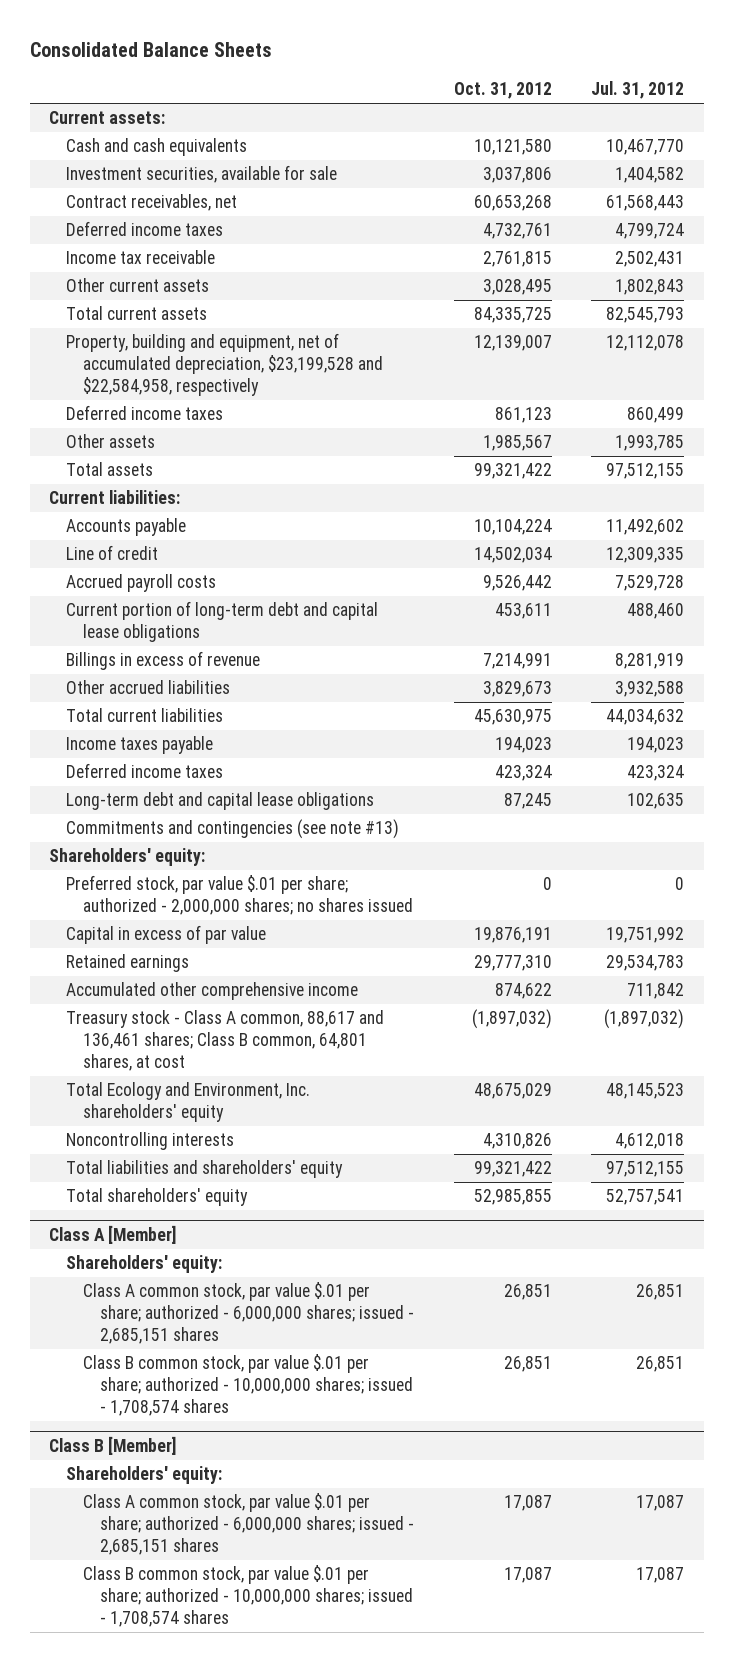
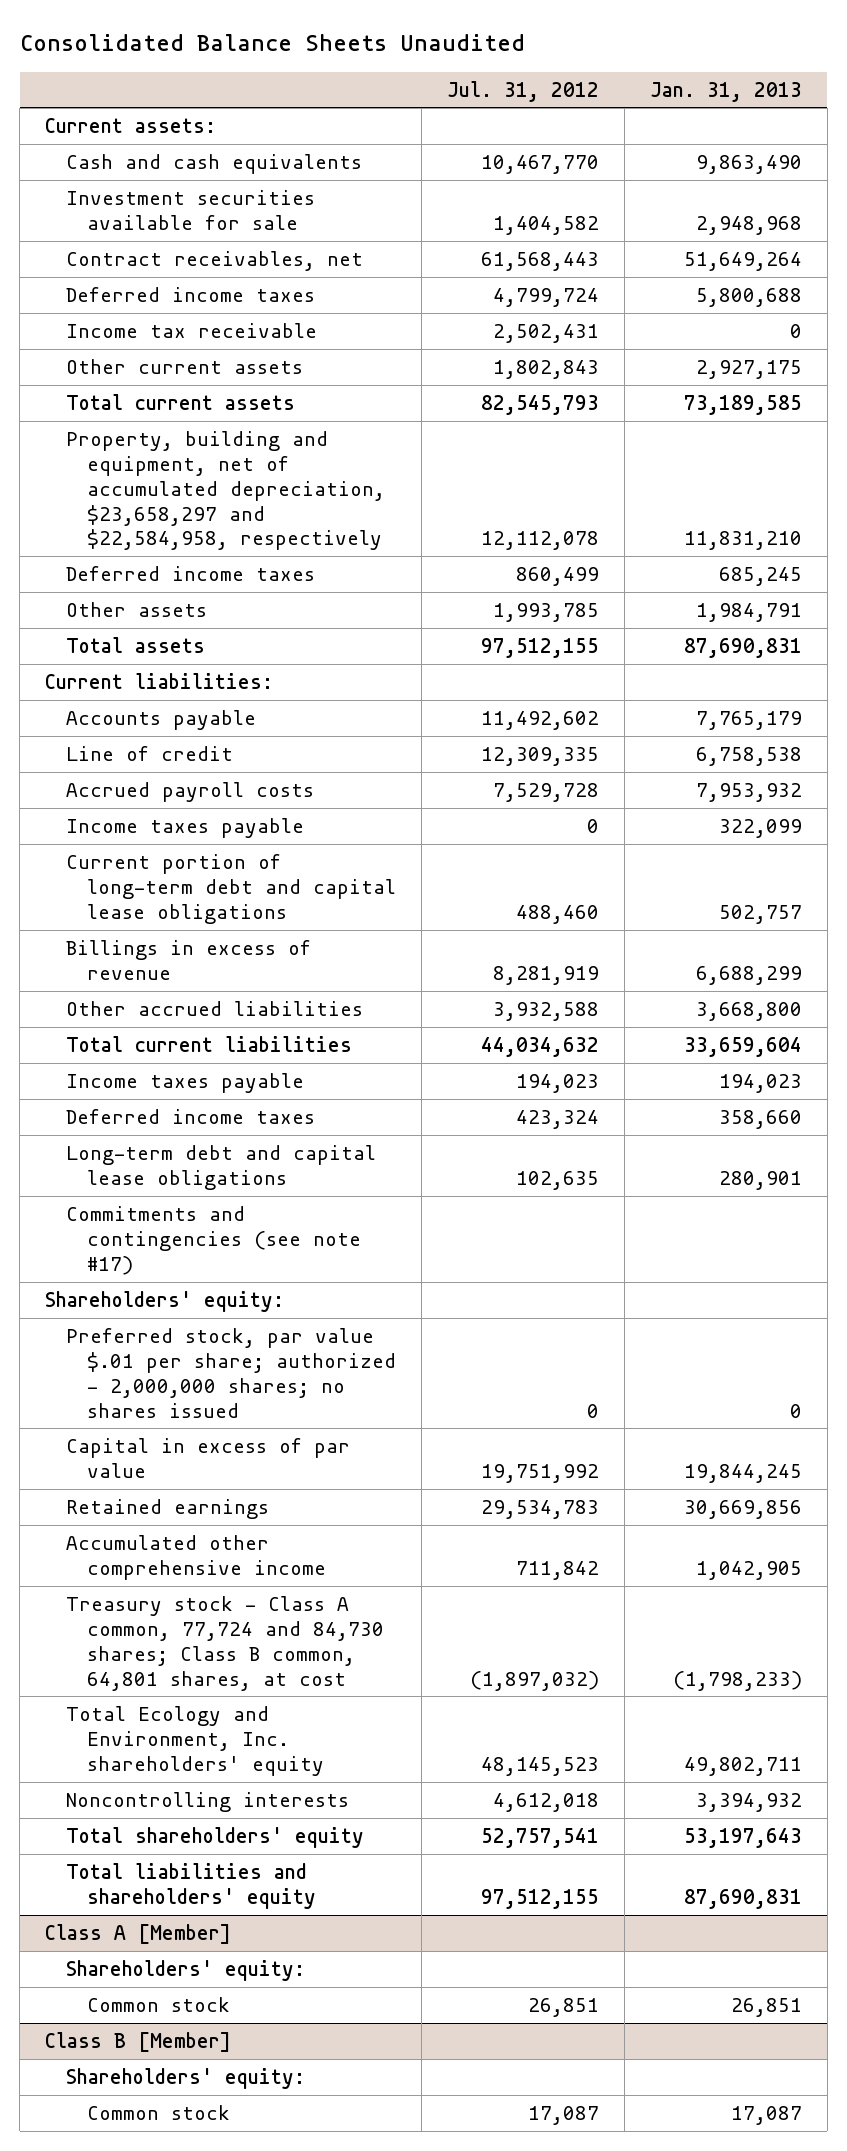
- Consolidated Balance Sheets
+ Consolidated Balance Sheets Unaudited
- | Oct. 31, 2012 | Jul. 31, 2012
+ | Jul. 31, 2012 | Jan. 31, 2013
- Investment securities, available for sale | 3,037,806 | 1,404,582
+ Investment securities available for sale | 1,404,582 | 2,948,968
- Property, building and equipment, net of accumulated depreciation, $23,199,528 and $22,584,958, respectively | 12,139,007 | 12,112,078
+ Property, building and equipment, net of accumulated depreciation, $23,658,297 and $22,584,958, respectively | 12,112,078 | 11,831,210
+ Income taxes payable | 0 | 322,099
- Commitments and contingencies (see note #13)
+ Commitments and contingencies (see note #17)
- Treasury stock - Class A common, 88,617 and 136,461 shares; Class B common, 64,801 shares, at cost | (1,897,032) | (1,897,032)
+ Treasury stock - Class A common, 77,724 and 84,730 shares; Class B common, 64,801 shares, at cost | (1,897,032) | (1,798,233)
moved down: Total liabilities and shareholders' equity | 97,512,155 | 87,690,831
@ Class A [Member]
- Class A common stock, par value $.01 per share; authorized - 6,000,000 shares; issued - 2,685,151 shares | 26,851 | 26,851
- Class B common stock, par value $.01 per share; authorized - 10,000,000 shares; issued - 1,708,574 shares | 26,851 | 26,851
+ Common stock | 26,851 | 26,851
@ Class B [Member]
- Class A common stock, par value $.01 per share; authorized - 6,000,000 shares; issued - 2,685,151 shares | 17,087 | 17,087
- Class B common stock, par value $.01 per share; authorized - 10,000,000 shares; issued - 1,708,574 shares | 17,087 | 17,087
+ Common stock | 17,087 | 17,087

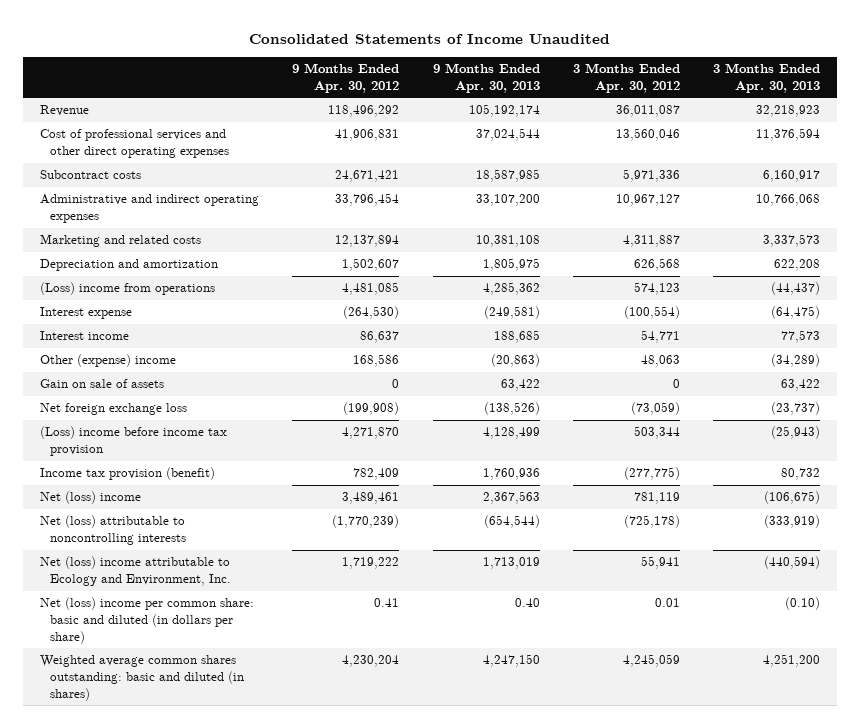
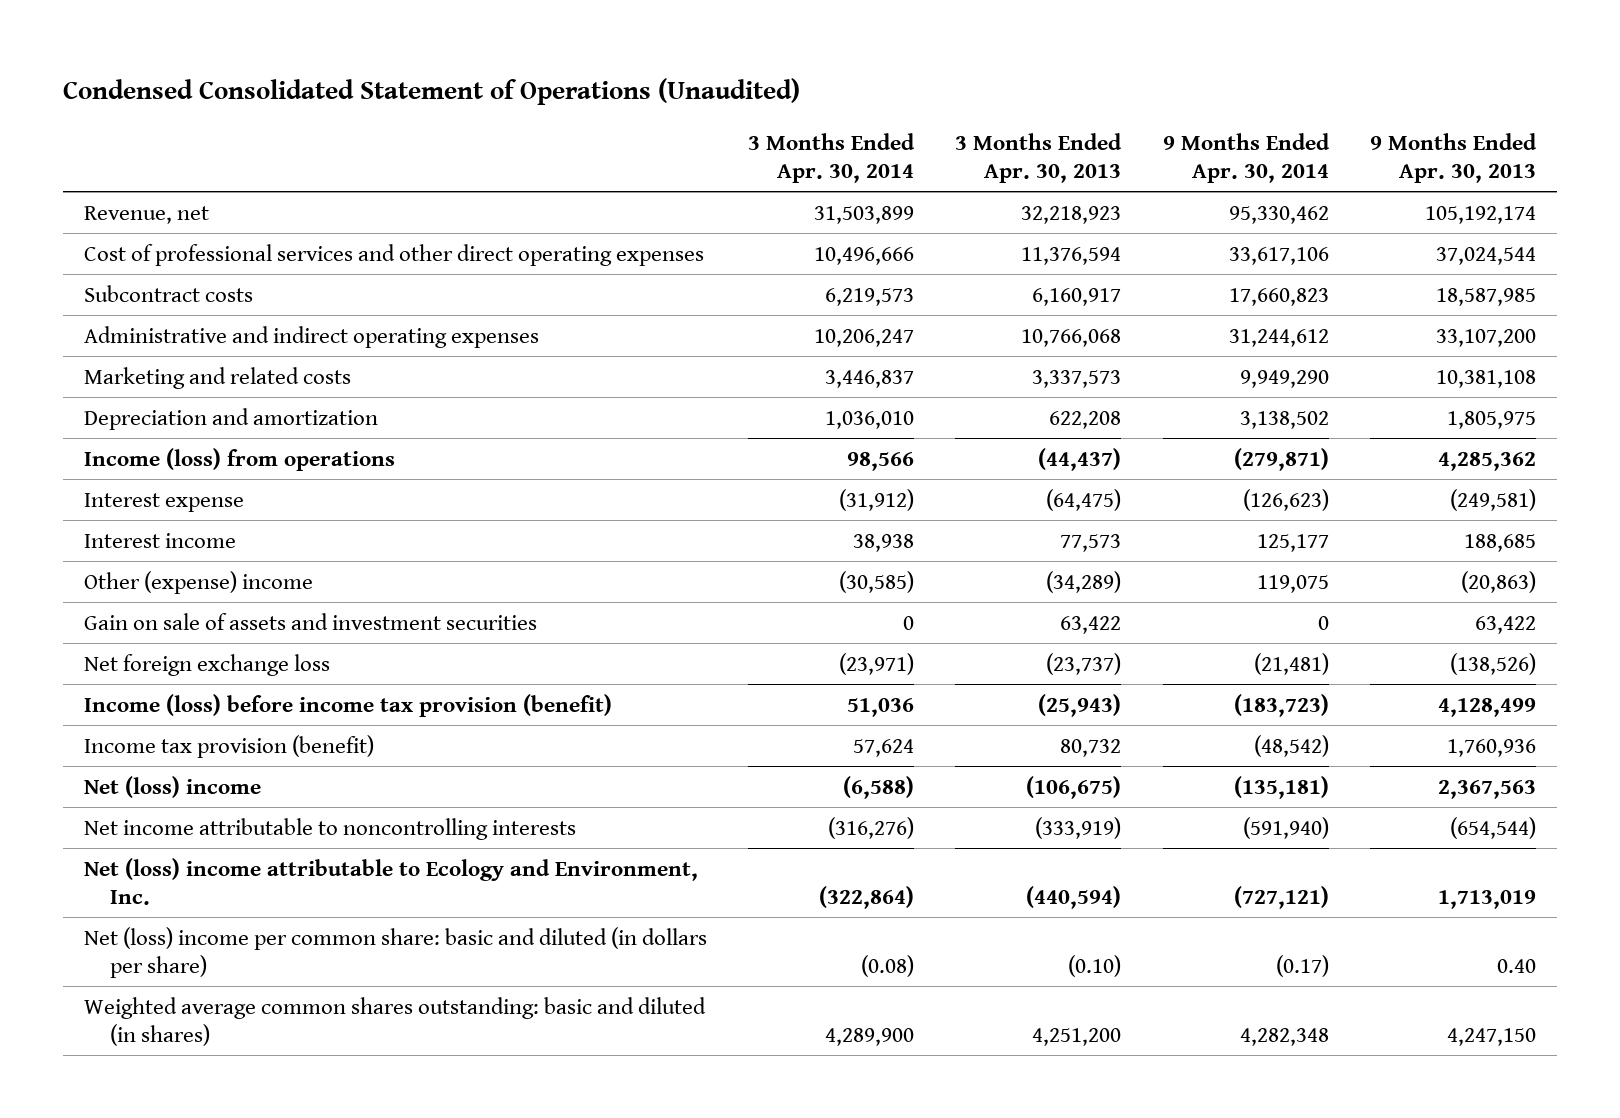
- Consolidated Statements of Income Unaudited
+ Condensed Consolidated Statement of Operations (Unaudited)
- | 9 Months Ended Apr. 30, 2012 | 9 Months Ended Apr. 30, 2013 | 3 Months Ended Apr. 30, 2012 | 3 Months Ended Apr. 30, 2013
+ | 3 Months Ended Apr. 30, 2014 | 3 Months Ended Apr. 30, 2013 | 9 Months Ended Apr. 30, 2014 | 9 Months Ended Apr. 30, 2013
- Revenue | 118,496,292 | 105,192,174 | 36,011,087 | 32,218,923
+ Revenue, net | 31,503,899 | 32,218,923 | 95,330,462 | 105,192,174
- (Loss) income from operations | 4,481,085 | 4,285,362 | 574,123 | (44,437)
+ Income (loss) from operations | 98,566 | (44,437) | (279,871) | 4,285,362
- Gain on sale of assets | 0 | 63,422 | 0 | 63,422
+ Gain on sale of assets and investment securities | 0 | 63,422 | 0 | 63,422
- (Loss) income before income tax provision | 4,271,870 | 4,128,499 | 503,344 | (25,943)
+ Income (loss) before income tax provision (benefit) | 51,036 | (25,943) | (183,723) | 4,128,499
- Net (loss) attributable to noncontrolling interests | (1,770,239) | (654,544) | (725,178) | (333,919)
+ Net income attributable to noncontrolling interests | (316,276) | (333,919) | (591,940) | (654,544)

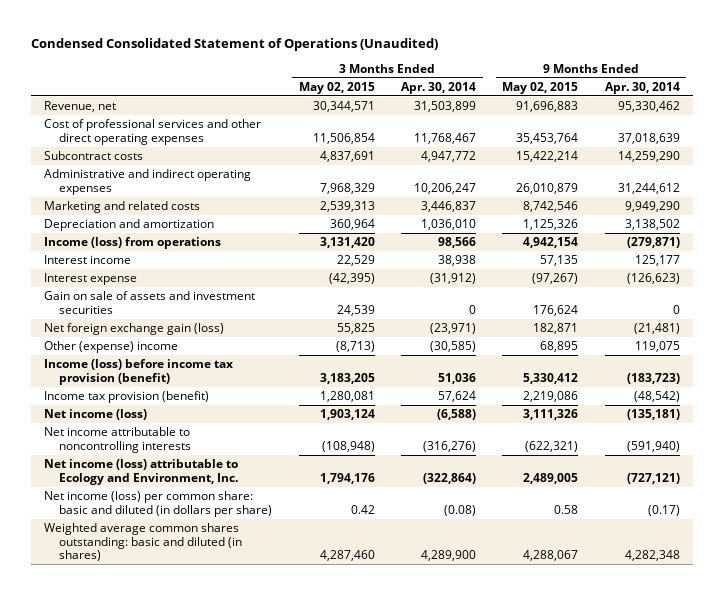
- | 3 Months Ended Apr. 30, 2014 | 3 Months Ended Apr. 30, 2013 | 9 Months Ended Apr. 30, 2014 | 9 Months Ended Apr. 30, 2013
+ | 3 Months Ended May 02, 2015 | 3 Months Ended Apr. 30, 2014 | 9 Months Ended May 02, 2015 | 9 Months Ended Apr. 30, 2014
- Cost of professional services and other direct operating expenses | 10,496,666 | 11,376,594 | 33,617,106 | 37,024,544
- Subcontract costs | 6,219,573 | 6,160,917 | 17,660,823 | 18,587,985
+ Cost of professional services and other direct operating expenses | 11,506,854 | 11,768,467 | 35,453,764 | 37,018,639
+ Subcontract costs | 4,837,691 | 4,947,772 | 15,422,214 | 14,259,290
moved down: Interest expense | (42,395) | (31,912) | (97,267) | (126,623)
- Net foreign exchange loss | (23,971) | (23,737) | (21,481) | (138,526)
+ Net foreign exchange gain (loss) | 55,825 | (23,971) | 182,871 | (21,481)
moved down: Other (expense) income | (8,713) | (30,585) | 68,895 | 119,075
- Net (loss) income | (6,588) | (106,675) | (135,181) | 2,367,563
+ Net income (loss) | 1,903,124 | (6,588) | 3,111,326 | (135,181)
- Net (loss) income attributable to Ecology and Environment, Inc. | (322,864) | (440,594) | (727,121) | 1,713,019
- Net (loss) income per common share: basic and diluted (in dollars per share) | (0.08) | (0.10) | (0.17) | 0.40
+ Net income (loss) attributable to Ecology and Environment, Inc. | 1,794,176 | (322,864) | 2,489,005 | (727,121)
+ Net income (loss) per common share: basic and diluted (in dollars per share) | 0.42 | (0.08) | 0.58 | (0.17)

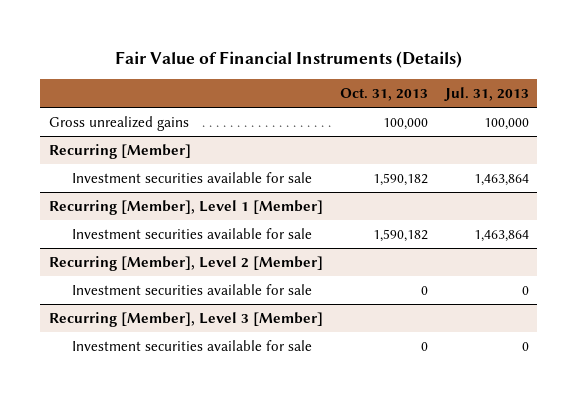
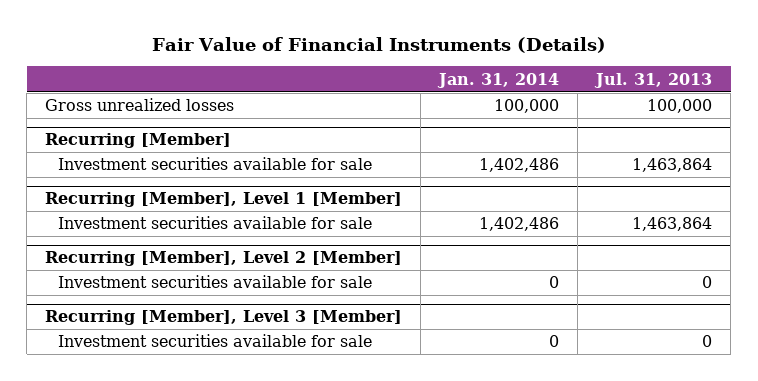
- | Oct. 31, 2013 | Jul. 31, 2013
+ | Jan. 31, 2014 | Jul. 31, 2013
- Gross unrealized gains | 100,000 | 100,000
+ Gross unrealized losses | 100,000 | 100,000

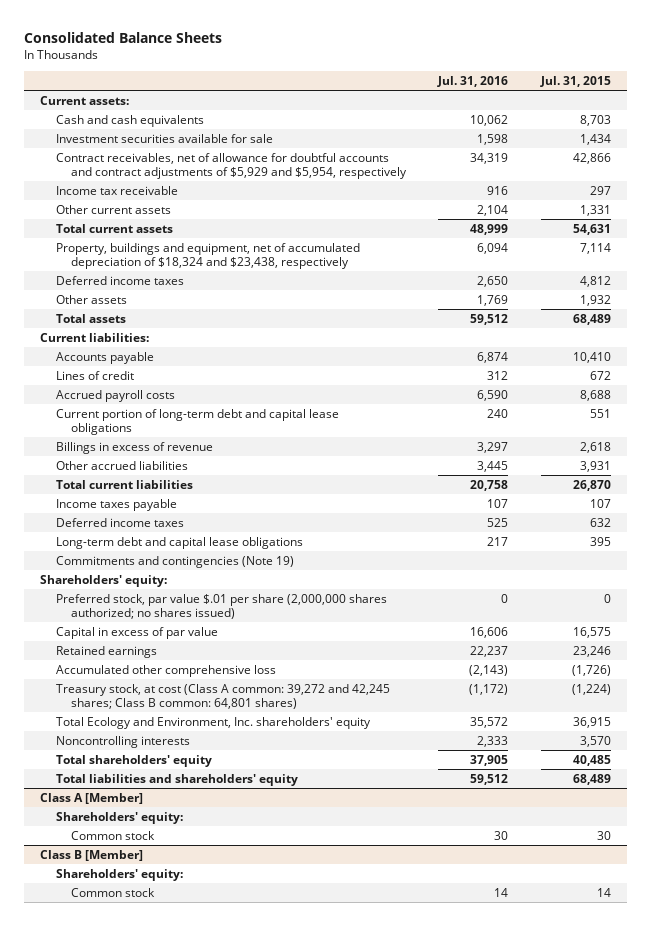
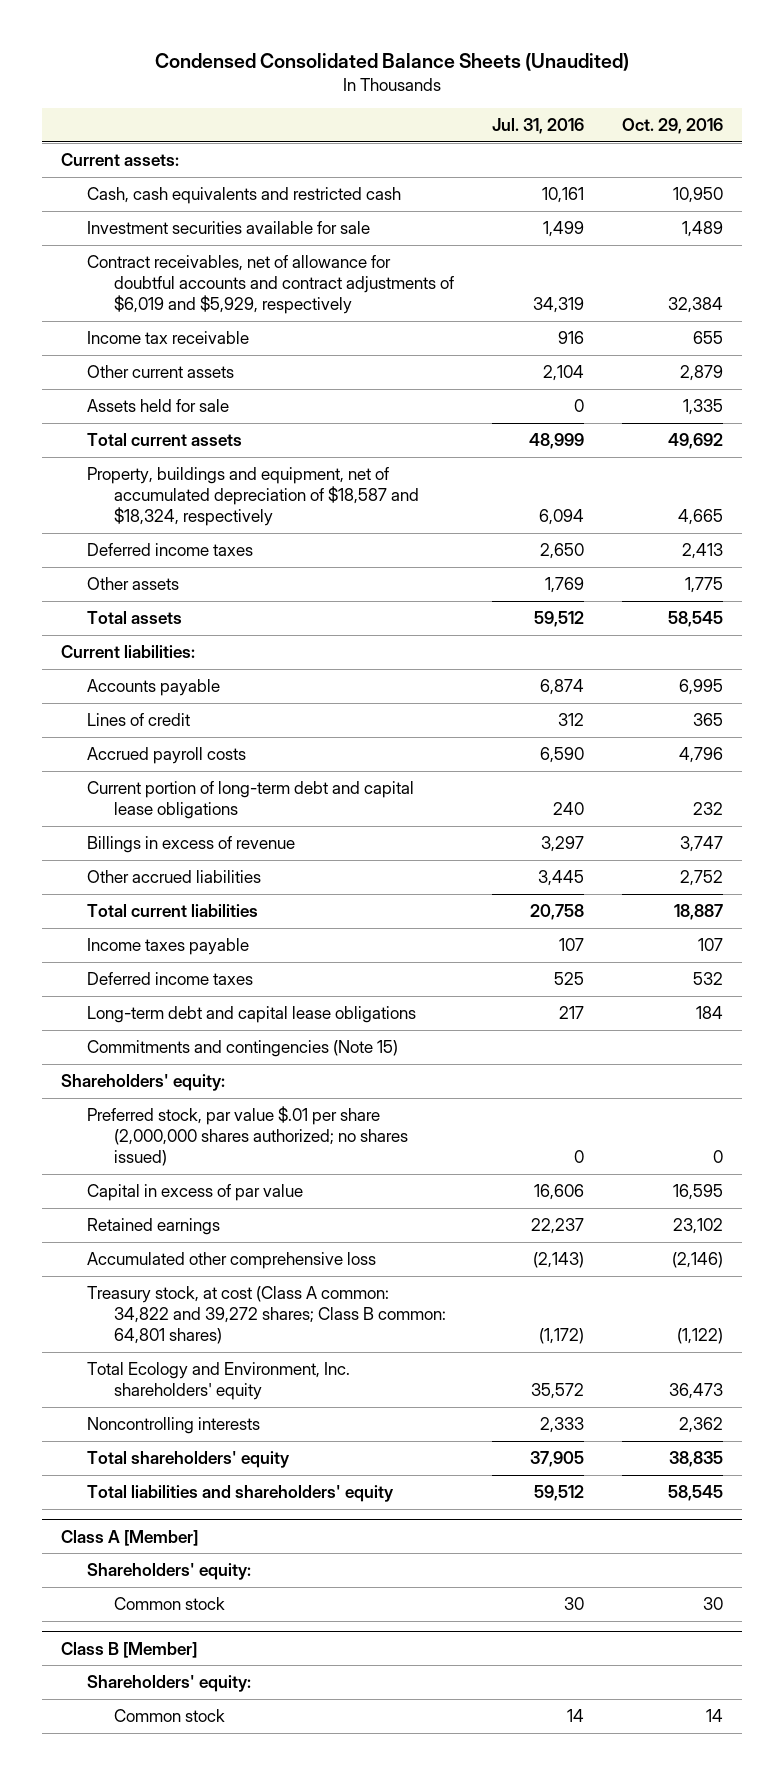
- Consolidated Balance Sheets
+ Condensed Consolidated Balance Sheets (Unaudited)
- | Jul. 31, 2016 | Jul. 31, 2015
+ | Jul. 31, 2016 | Oct. 29, 2016
- Cash and cash equivalents | 10,062 | 8,703
- Investment securities available for sale | 1,598 | 1,434
- Contract receivables, net of allowance for doubtful accounts and contract adjustments of $5,929 and $5,954, respectively | 34,319 | 42,866
+ Cash, cash equivalents and restricted cash | 10,161 | 10,950
+ Investment securities available for sale | 1,499 | 1,489
+ Contract receivables, net of allowance for doubtful accounts and contract adjustments of $6,019 and $5,929, respectively | 34,319 | 32,384
+ Assets held for sale | 0 | 1,335
- Property, buildings and equipment, net of accumulated depreciation of $18,324 and $23,438, respectively | 6,094 | 7,114
+ Property, buildings and equipment, net of accumulated depreciation of $18,587 and $18,324, respectively | 6,094 | 4,665
- Commitments and contingencies (Note 19)
+ Commitments and contingencies (Note 15)
- Treasury stock, at cost (Class A common: 39,272 and 42,245 shares; Class B common: 64,801 shares) | (1,172) | (1,224)
+ Treasury stock, at cost (Class A common: 34,822 and 39,272 shares; Class B common: 64,801 shares) | (1,172) | (1,122)

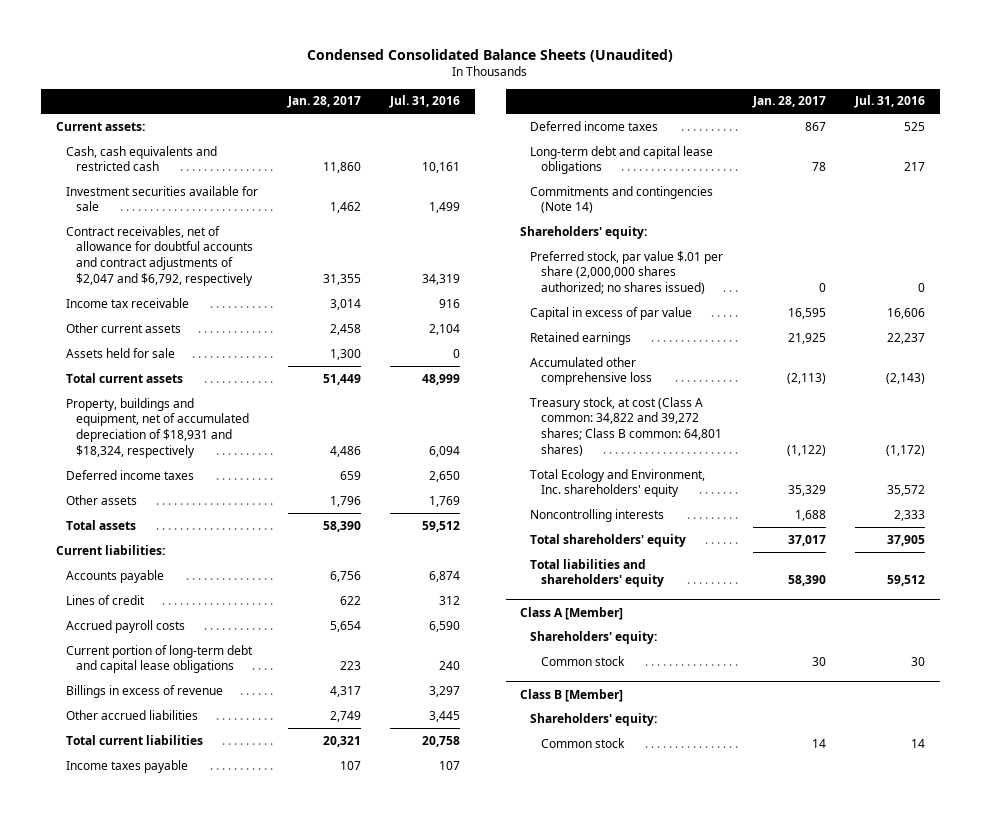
- | Jul. 31, 2016 | Oct. 29, 2016
+ | Jan. 28, 2017 | Jul. 31, 2016
- Contract receivables, net of allowance for doubtful accounts and contract adjustments of $6,019 and $5,929, respectively | 34,319 | 32,384
+ Contract receivables, net of allowance for doubtful accounts and contract adjustments of $2,047 and $6,792, respectively | 31,355 | 34,319
- Property, buildings and equipment, net of accumulated depreciation of $18,587 and $18,324, respectively | 6,094 | 4,665
+ Property, buildings and equipment, net of accumulated depreciation of $18,931 and $18,324, respectively | 4,486 | 6,094
- Commitments and contingencies (Note 15)
+ Commitments and contingencies (Note 14)

